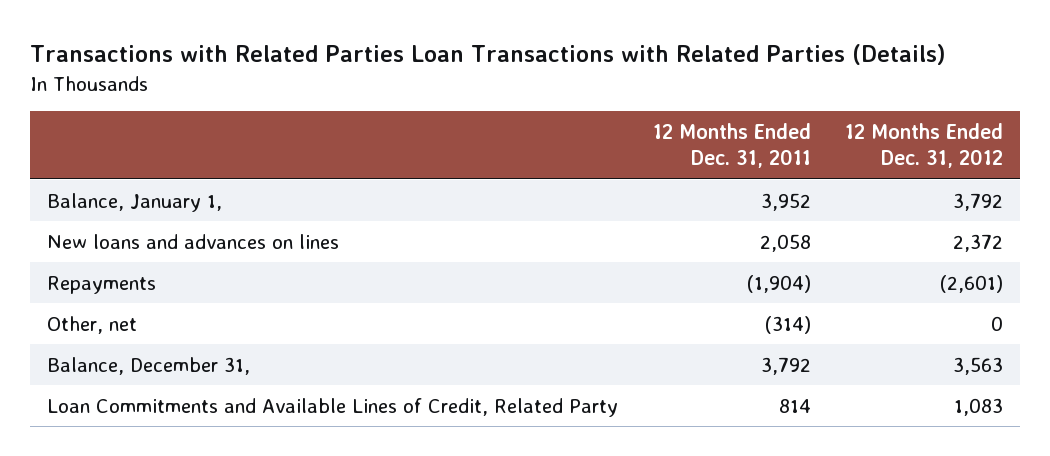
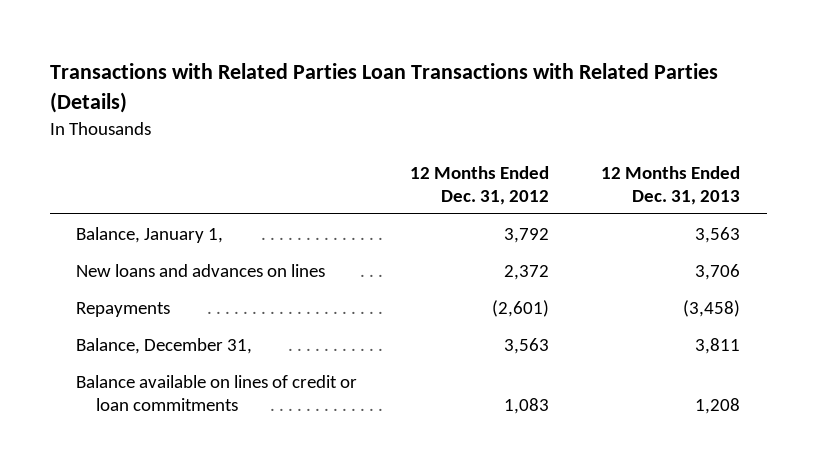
- | 12 Months Ended Dec. 31, 2011 | 12 Months Ended Dec. 31, 2012
+ | 12 Months Ended Dec. 31, 2012 | 12 Months Ended Dec. 31, 2013
- Other, net | (314) | 0
- Loan Commitments and Available Lines of Credit, Related Party | 814 | 1,083
+ Balance available on lines of credit or loan commitments | 1,083 | 1,208

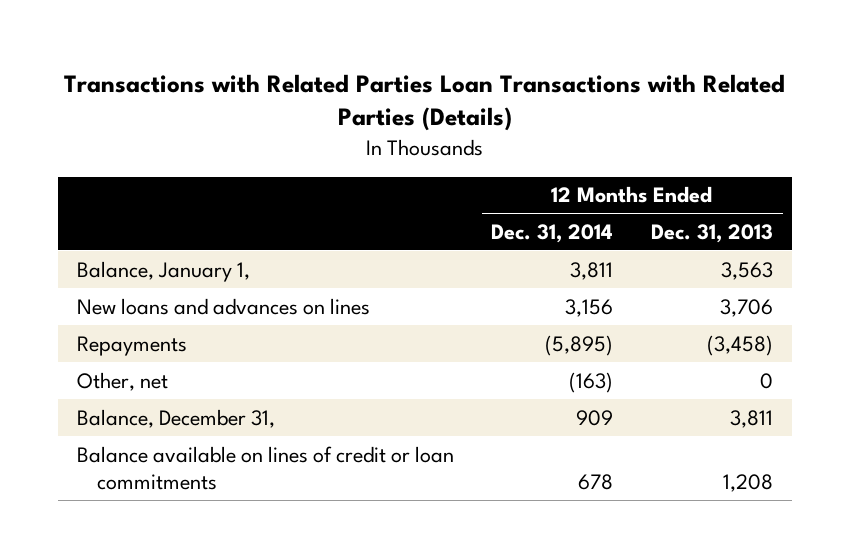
- | 12 Months Ended Dec. 31, 2012 | 12 Months Ended Dec. 31, 2013
+ | 12 Months Ended Dec. 31, 2014 | 12 Months Ended Dec. 31, 2013
+ Other, net | (163) | 0

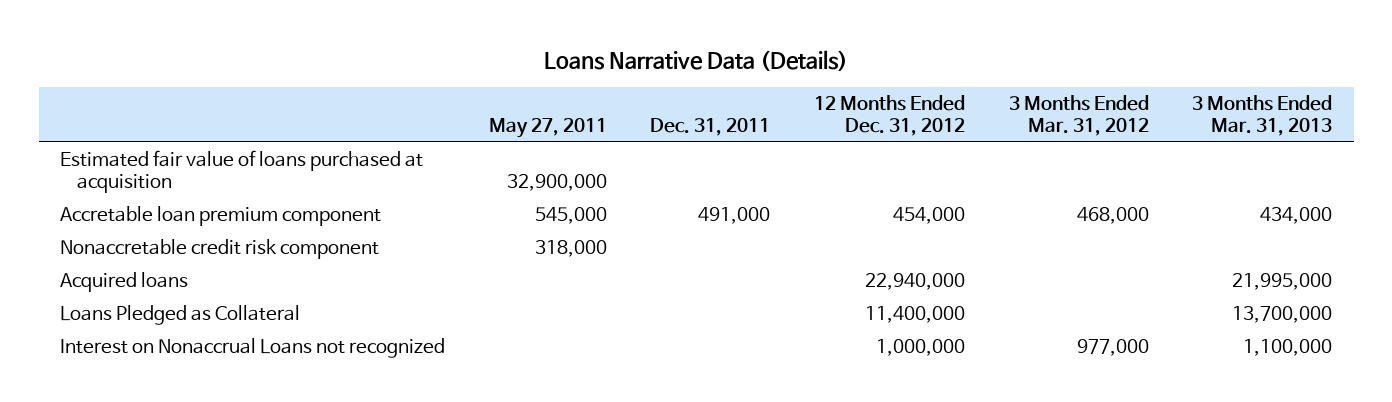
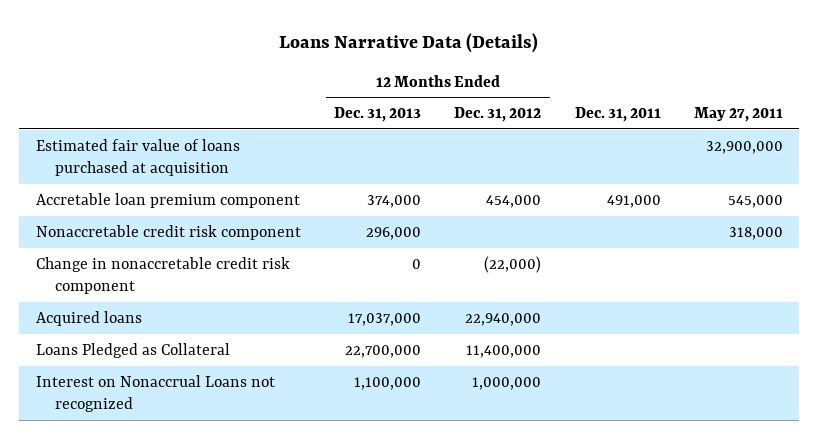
- | May 27, 2011 | Dec. 31, 2011 | 12 Months Ended Dec. 31, 2012 | 3 Months Ended Mar. 31, 2012 | 3 Months Ended Mar. 31, 2013
+ | 12 Months Ended Dec. 31, 2013 | 12 Months Ended Dec. 31, 2012 | Dec. 31, 2011 | May 27, 2011
+ Change in nonaccretable credit risk component | 0 | (22,000) | |

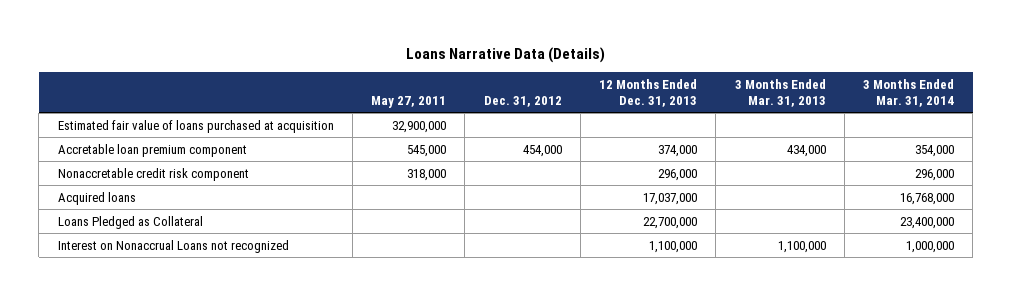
- | 12 Months Ended Dec. 31, 2013 | 12 Months Ended Dec. 31, 2012 | Dec. 31, 2011 | May 27, 2011
+ | May 27, 2011 | Dec. 31, 2012 | 12 Months Ended Dec. 31, 2013 | 3 Months Ended Mar. 31, 2013 | 3 Months Ended Mar. 31, 2014
- Change in nonaccretable credit risk component | 0 | (22,000) | |

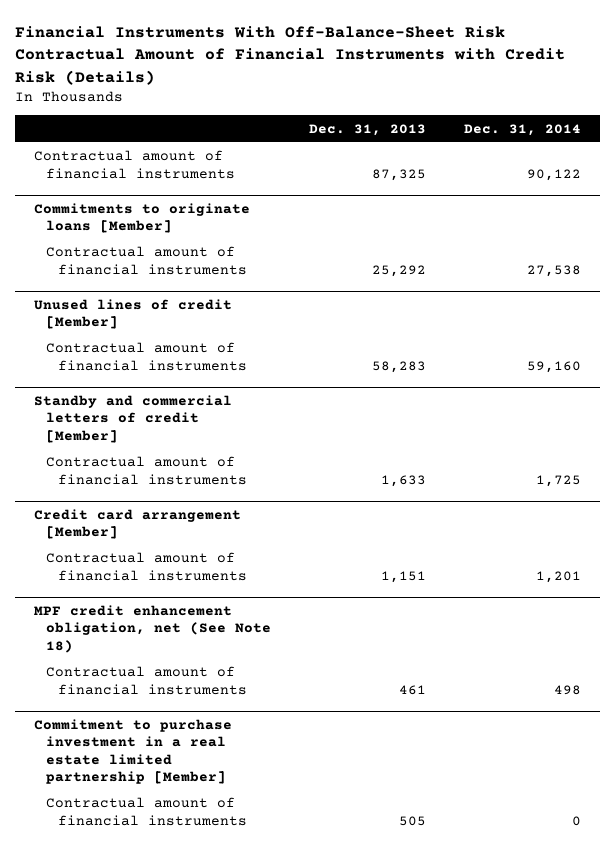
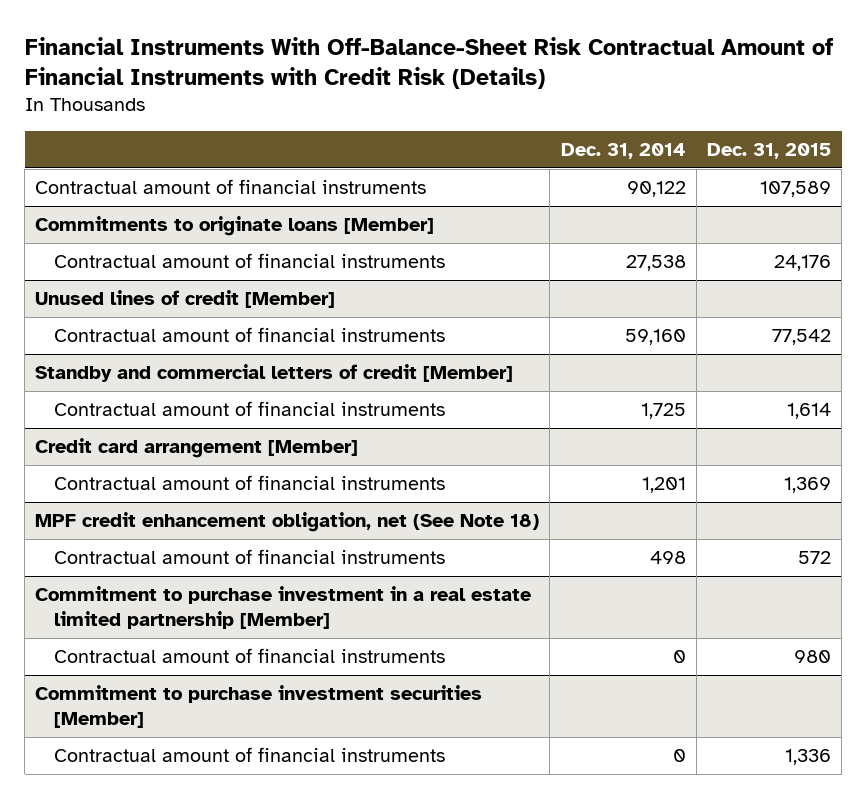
- | Dec. 31, 2013 | Dec. 31, 2014
+ | Dec. 31, 2014 | Dec. 31, 2015
+ Commitment to purchase investment securities [Member]
+ Contractual amount of financial instruments | 0 | 1,336

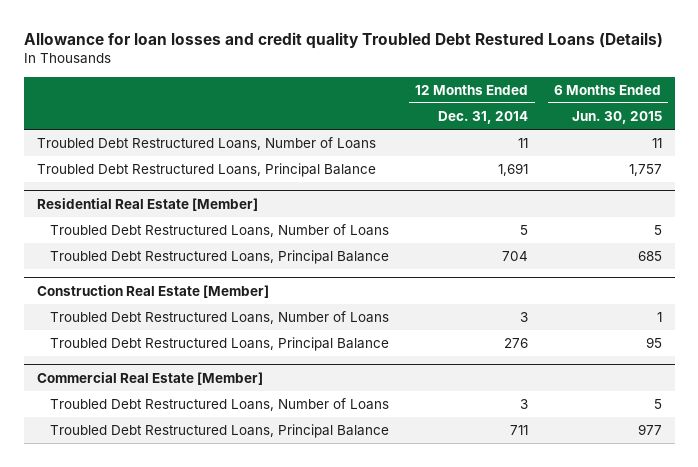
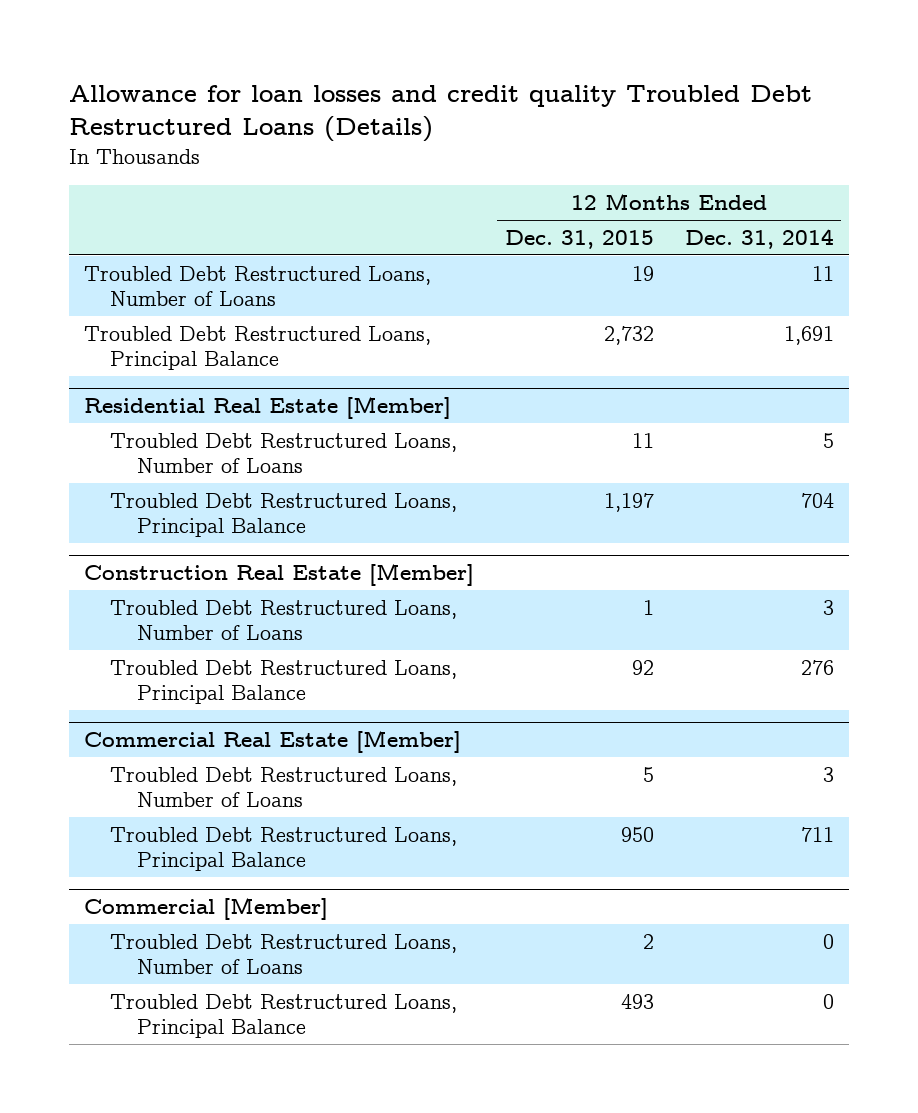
- Allowance for loan losses and credit quality Troubled Debt Restured Loans (Details)
+ Allowance for loan losses and credit quality Troubled Debt Restructured Loans (Details)
- | 12 Months Ended Dec. 31, 2014 | 6 Months Ended Jun. 30, 2015
+ | 12 Months Ended Dec. 31, 2015 | 12 Months Ended Dec. 31, 2014
+ Commercial [Member]
+ Troubled Debt Restructured Loans, Number of Loans | 2 | 0
+ Troubled Debt Restructured Loans, Principal Balance | 493 | 0

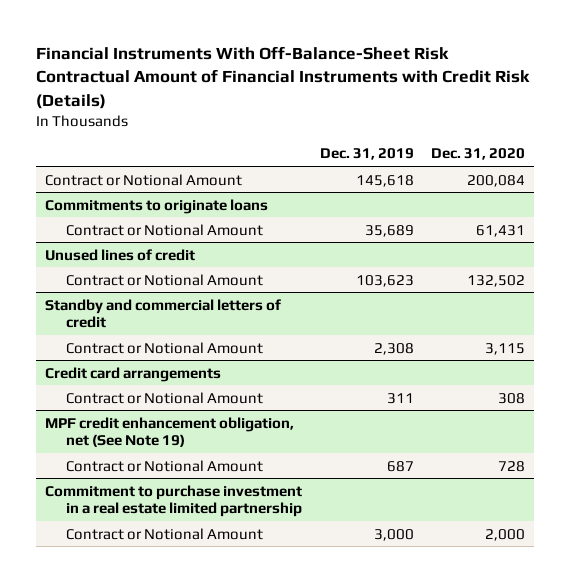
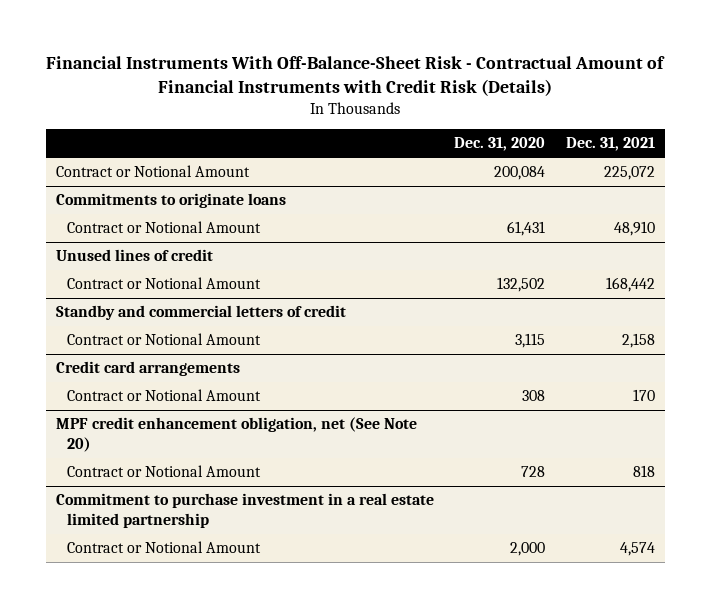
- Financial Instruments With Off-Balance-Sheet Risk Contractual Amount of Financial Instruments with Credit Risk (Details)
+ Financial Instruments With Off-Balance-Sheet Risk - Contractual Amount of Financial Instruments with Credit Risk (Details)
- | Dec. 31, 2019 | Dec. 31, 2020
+ | Dec. 31, 2020 | Dec. 31, 2021
- MPF credit enhancement obligation, net (See Note 19)
+ MPF credit enhancement obligation, net (See Note 20)

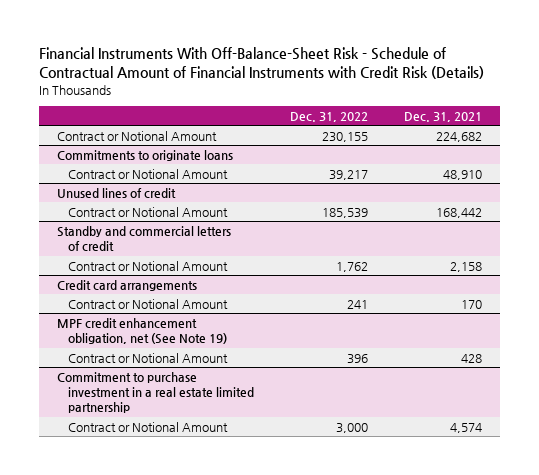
- Financial Instruments With Off-Balance-Sheet Risk - Contractual Amount of Financial Instruments with Credit Risk (Details)
+ Financial Instruments With Off-Balance-Sheet Risk - Schedule of Contractual Amount of Financial Instruments with Credit Risk (Details)
- | Dec. 31, 2020 | Dec. 31, 2021
+ | Dec. 31, 2022 | Dec. 31, 2021
- Contract or Notional Amount | 200,084 | 225,072
+ Contract or Notional Amount | 230,155 | 224,682
- MPF credit enhancement obligation, net (See Note 20)
- Contract or Notional Amount | 728 | 818
+ MPF credit enhancement obligation, net (See Note 19)
+ Contract or Notional Amount | 396 | 428

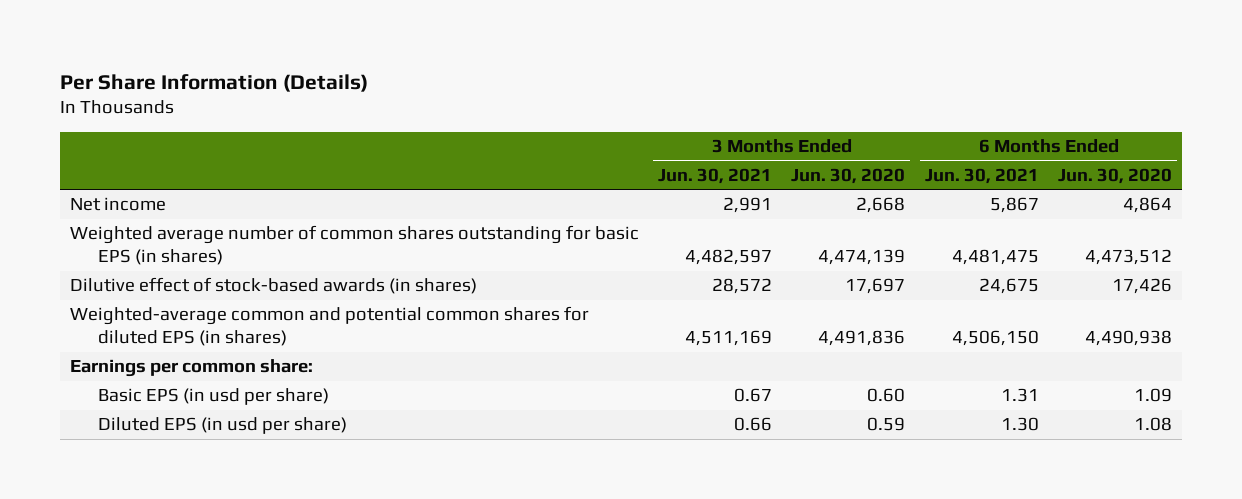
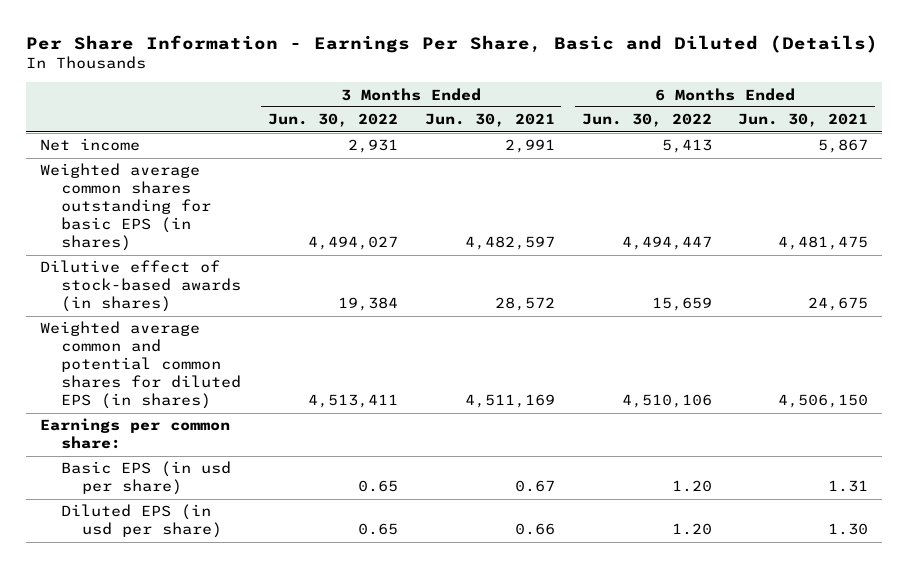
- Per Share Information (Details)
+ Per Share Information - Earnings Per Share, Basic and Diluted (Details)
- | 3 Months Ended Jun. 30, 2021 | 3 Months Ended Jun. 30, 2020 | 6 Months Ended Jun. 30, 2021 | 6 Months Ended Jun. 30, 2020
+ | 3 Months Ended Jun. 30, 2022 | 3 Months Ended Jun. 30, 2021 | 6 Months Ended Jun. 30, 2022 | 6 Months Ended Jun. 30, 2021
- Weighted average number of common shares outstanding for basic EPS (in shares) | 4,482,597 | 4,474,139 | 4,481,475 | 4,473,512
+ Weighted average common shares outstanding for basic EPS (in shares) | 4,494,027 | 4,482,597 | 4,494,447 | 4,481,475
- Weighted-average common and potential common shares for diluted EPS (in shares) | 4,511,169 | 4,491,836 | 4,506,150 | 4,490,938
+ Weighted average common and potential common shares for diluted EPS (in shares) | 4,513,411 | 4,511,169 | 4,510,106 | 4,506,150

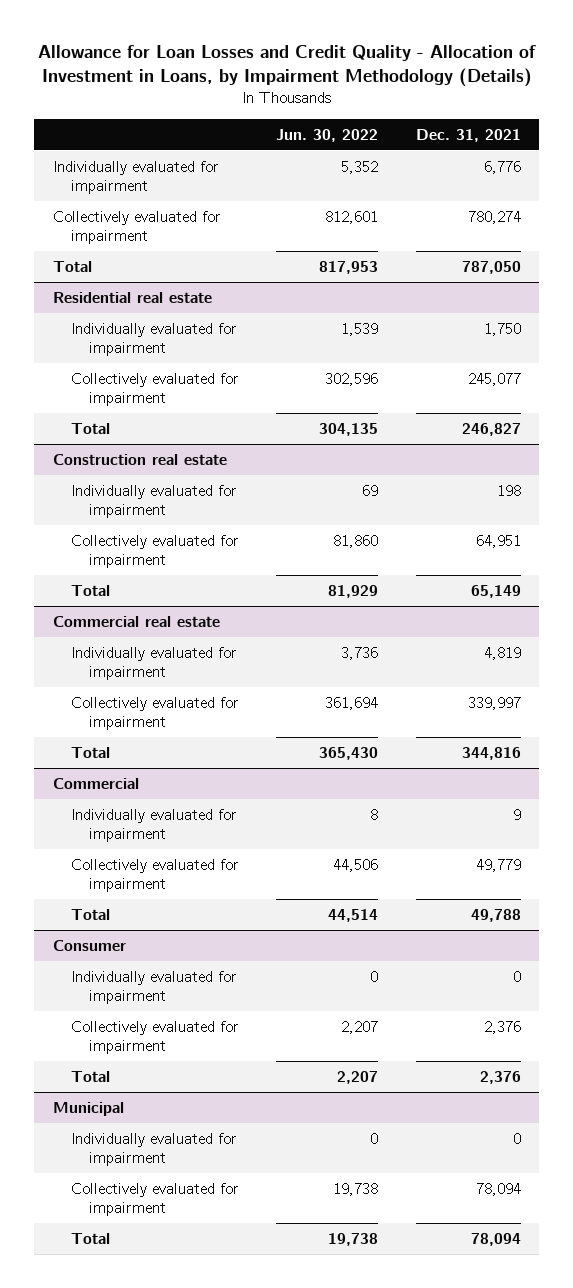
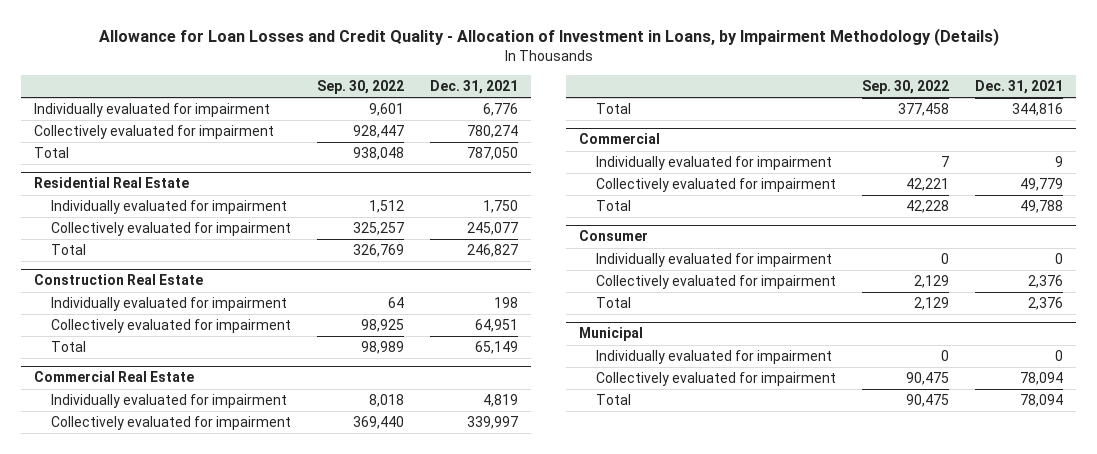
- | Jun. 30, 2022 | Dec. 31, 2021
+ | Sep. 30, 2022 | Dec. 31, 2021
- Residential real estate
+ Residential Real Estate
- Construction real estate
+ Construction Real Estate
- Commercial real estate
+ Commercial Real Estate

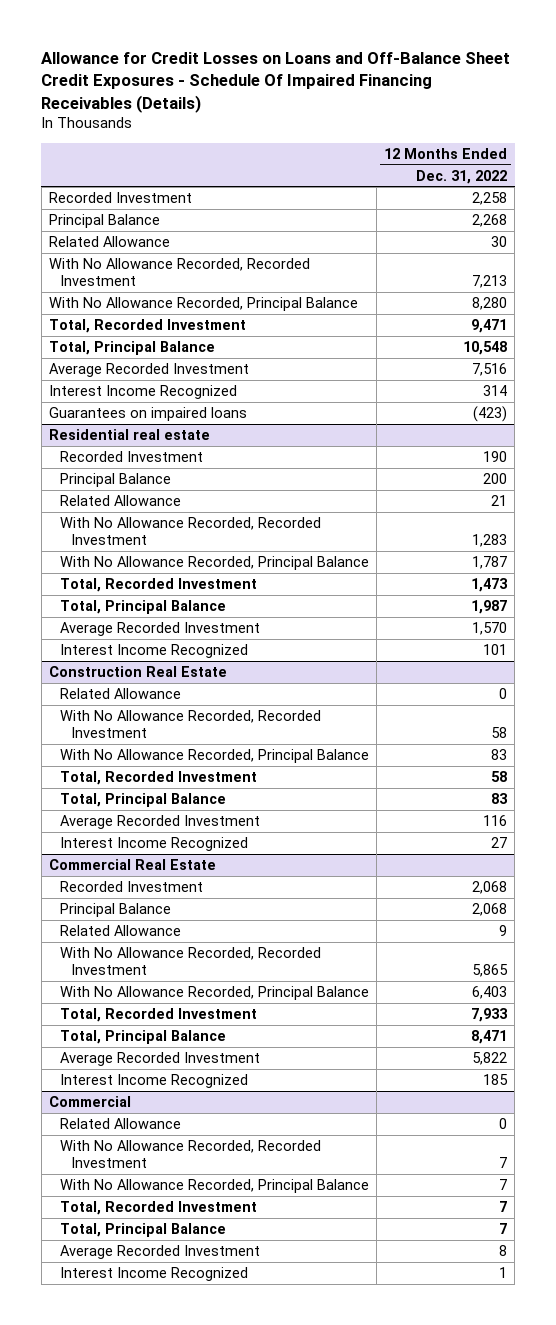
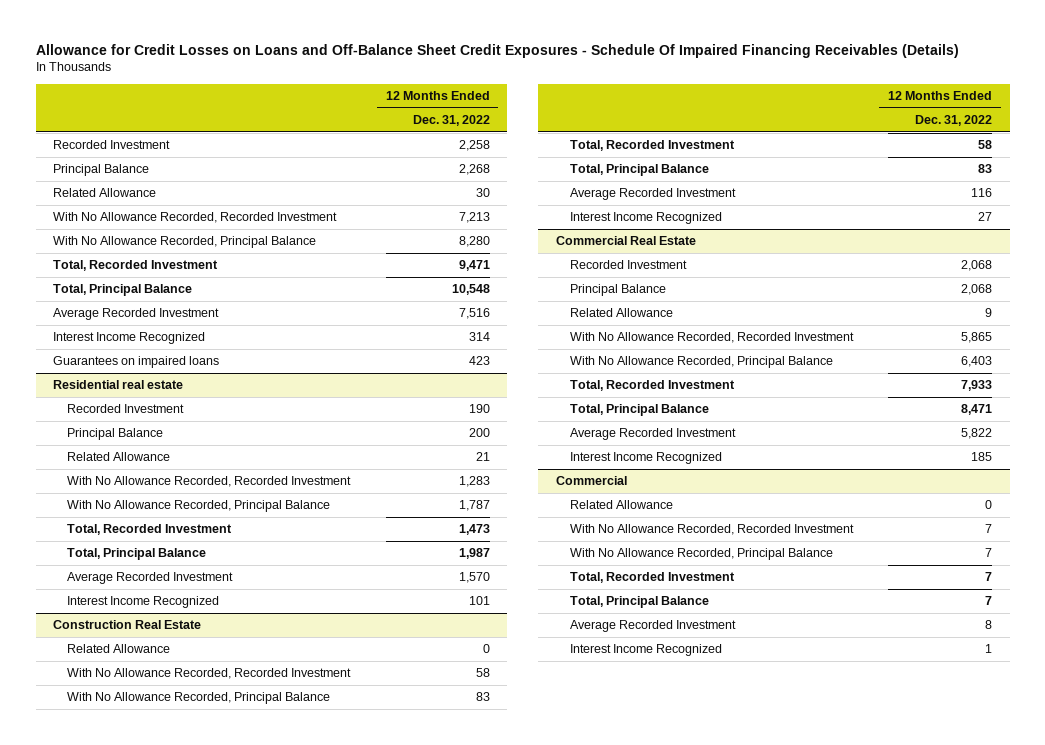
- Guarantees on impaired loans | (423)
+ Guarantees on impaired loans | 423

